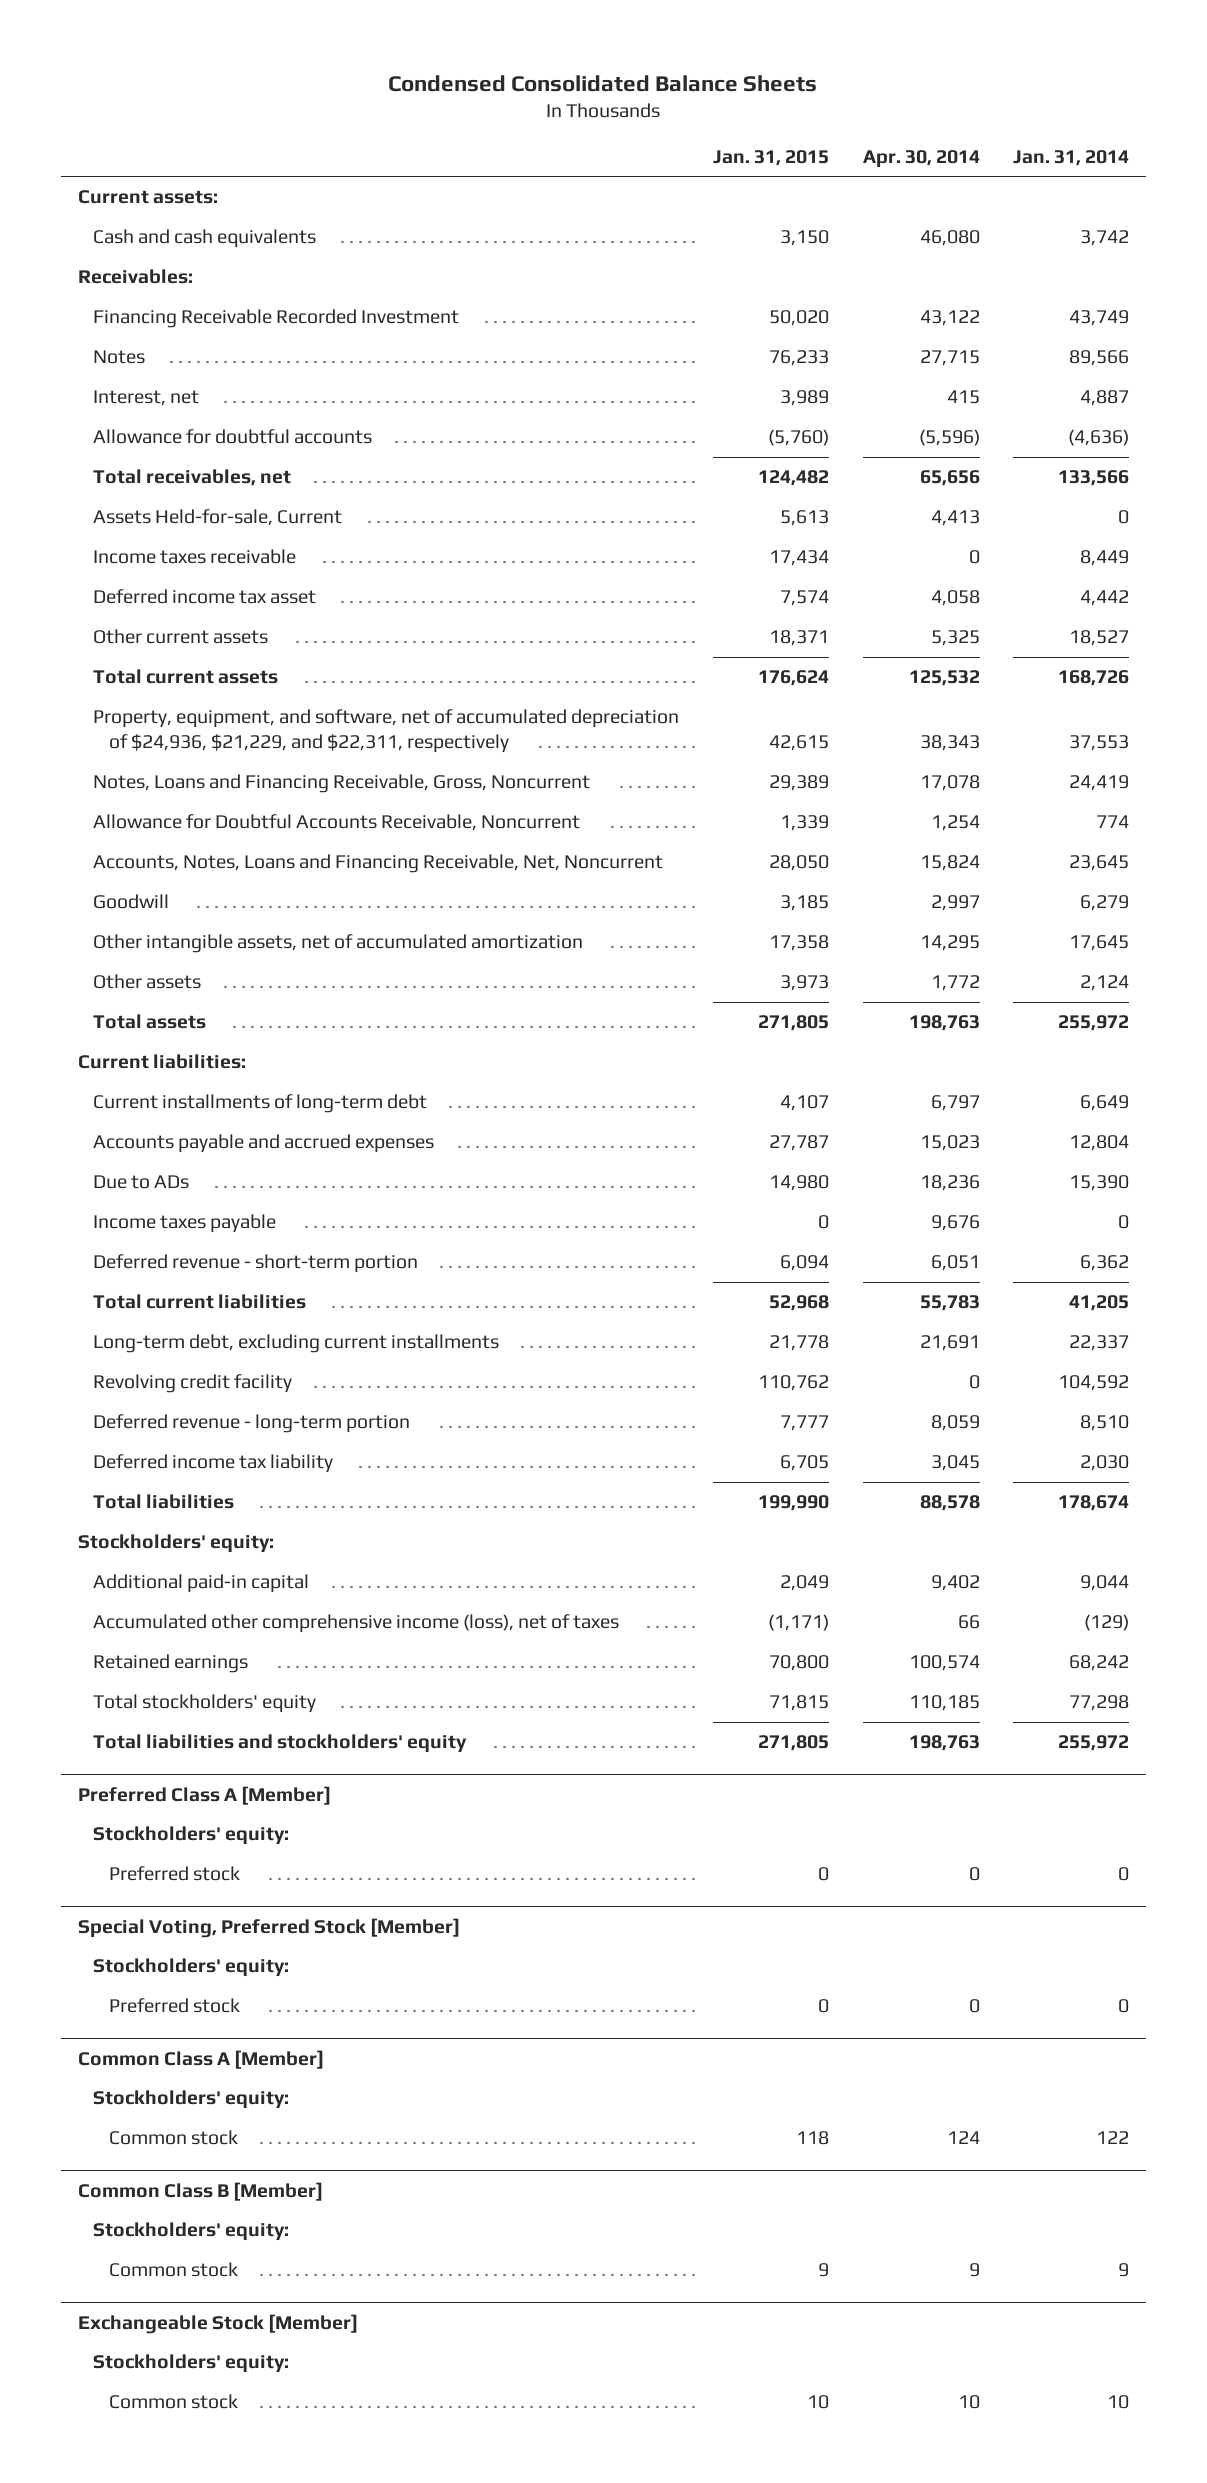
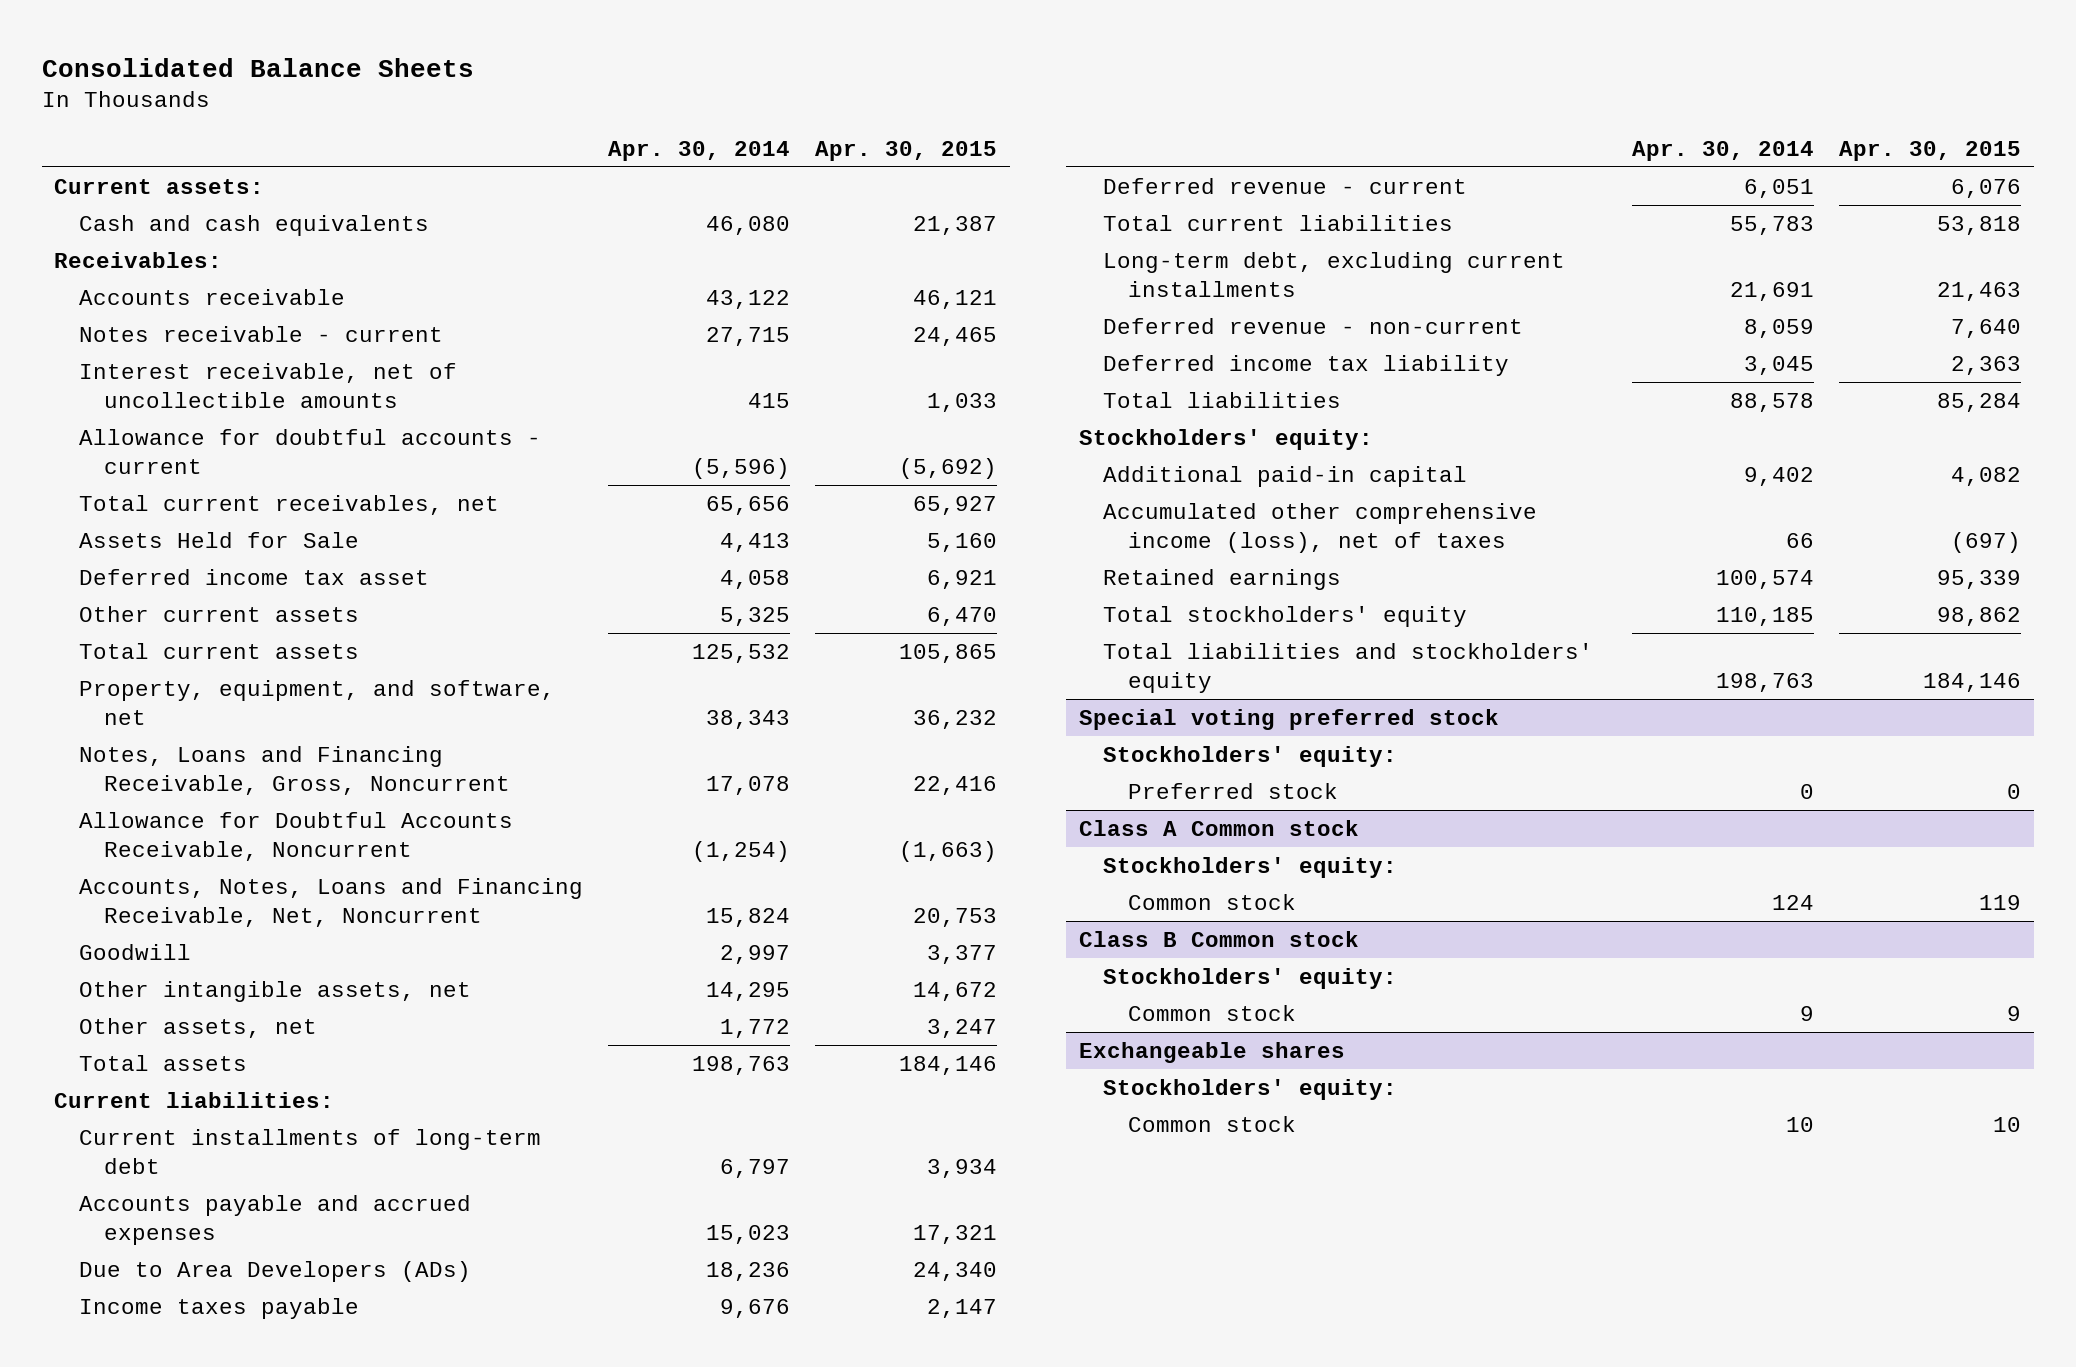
- Condensed Consolidated Balance Sheets
+ Consolidated Balance Sheets
- | Jan. 31, 2015 | Apr. 30, 2014 | Jan. 31, 2014
+ | Apr. 30, 2014 | Apr. 30, 2015
- Financing Receivable Recorded Investment | 50,020 | 43,122 | 43,749
- Notes | 76,233 | 27,715 | 89,566
- Interest, net | 3,989 | 415 | 4,887
- Allowance for doubtful accounts | (5,760) | (5,596) | (4,636)
- Total receivables, net | 124,482 | 65,656 | 133,566
- Assets Held-for-sale, Current | 5,613 | 4,413 | 0
- Income taxes receivable | 17,434 | 0 | 8,449
+ Accounts receivable | 43,122 | 46,121
+ Notes receivable - current | 27,715 | 24,465
+ Interest receivable, net of uncollectible amounts | 415 | 1,033
+ Allowance for doubtful accounts - current | (5,596) | (5,692)
+ Total current receivables, net | 65,656 | 65,927
+ Assets Held for Sale | 4,413 | 5,160
- Property, equipment, and software, net of accumulated depreciation of $24,936, $21,229, and $22,311, respectively | 42,615 | 38,343 | 37,553
+ Property, equipment, and software, net | 38,343 | 36,232
- Allowance for Doubtful Accounts Receivable, Noncurrent | 1,339 | 1,254 | 774
+ Allowance for Doubtful Accounts Receivable, Noncurrent | (1,254) | (1,663)
- Other intangible assets, net of accumulated amortization | 17,358 | 14,295 | 17,645
- Other assets | 3,973 | 1,772 | 2,124
+ Other intangible assets, net | 14,295 | 14,672
+ Other assets, net | 1,772 | 3,247
- Due to ADs | 14,980 | 18,236 | 15,390
+ Due to Area Developers (ADs) | 18,236 | 24,340
- Deferred revenue - short-term portion | 6,094 | 6,051 | 6,362
+ Deferred revenue - current | 6,051 | 6,076
- Revolving credit facility | 110,762 | 0 | 104,592
- Deferred revenue - long-term portion | 7,777 | 8,059 | 8,510
+ Deferred revenue - non-current | 8,059 | 7,640
- Preferred Class A [Member]
- Stockholders' equity:
- Preferred stock | 0 | 0 | 0
- Special Voting, Preferred Stock [Member]
+ Special voting preferred stock
- Common Class A [Member]
+ Class A Common stock
- Common Class B [Member]
+ Class B Common stock
- Exchangeable Stock [Member]
+ Exchangeable shares

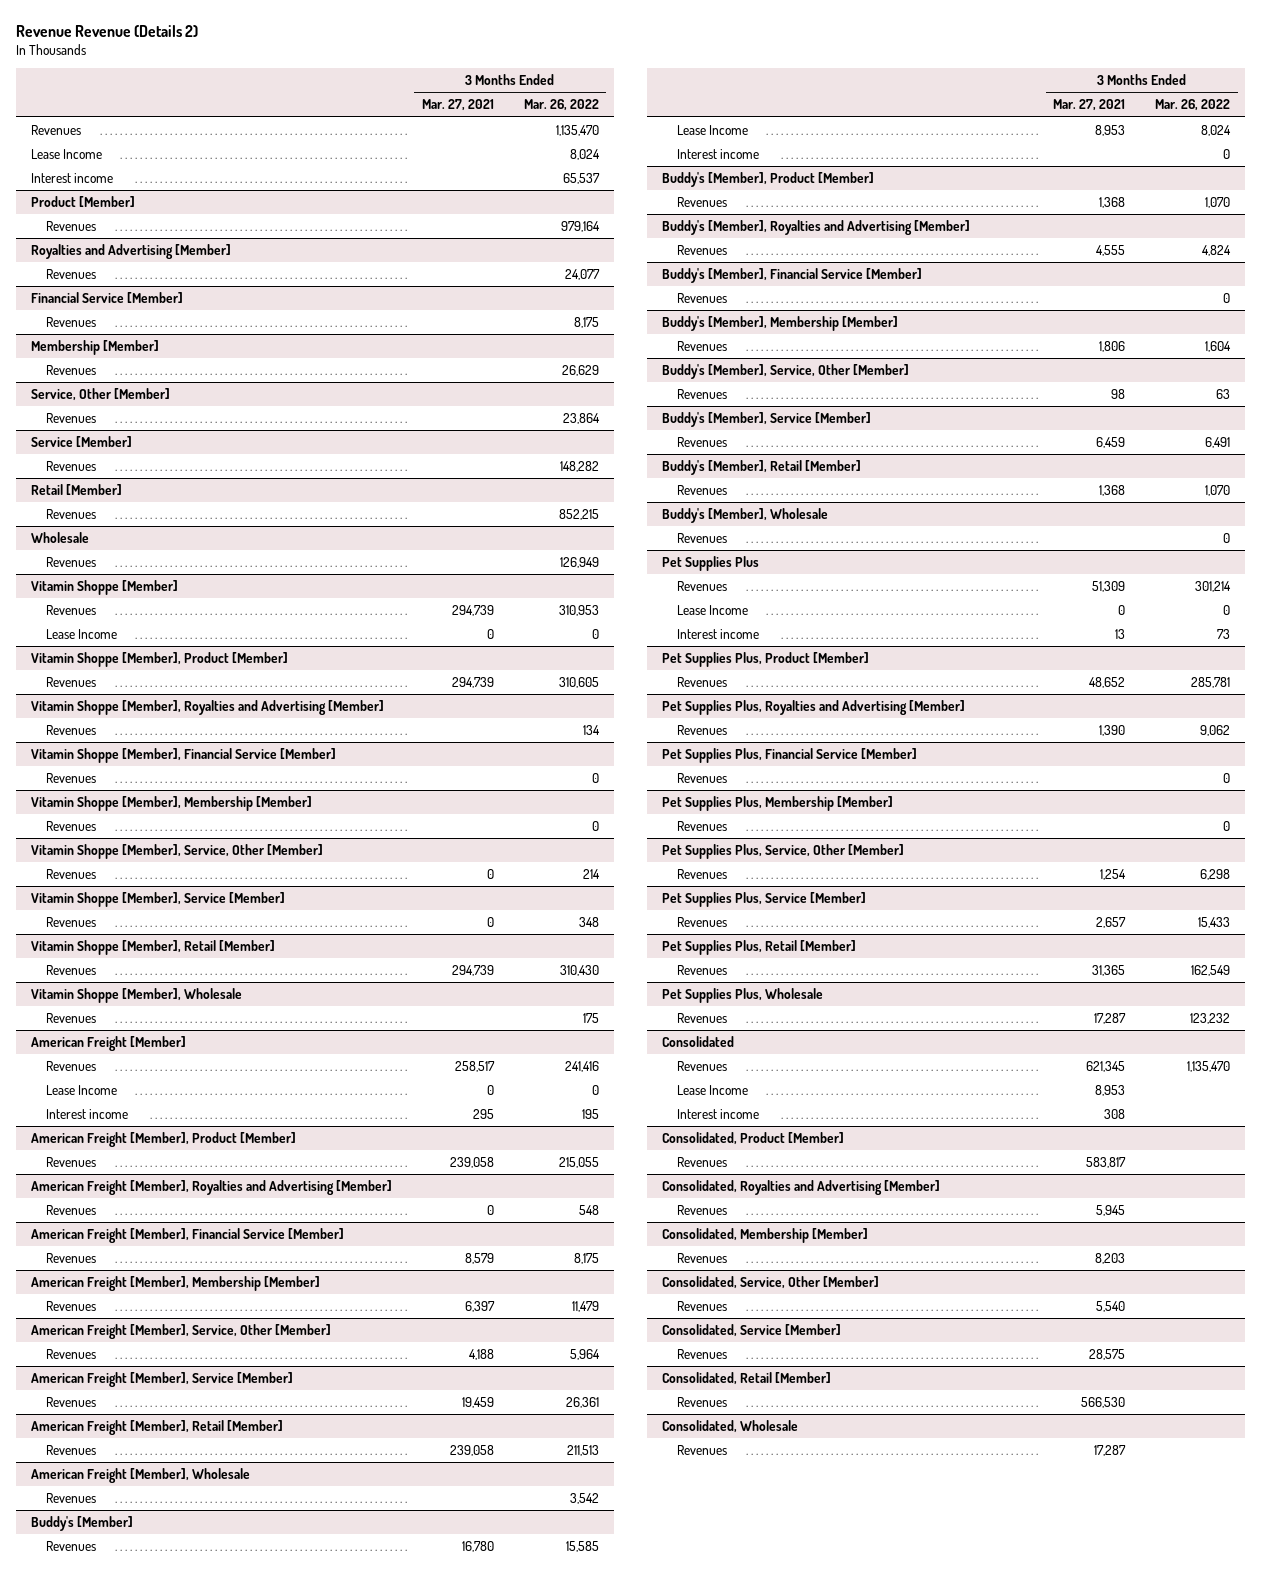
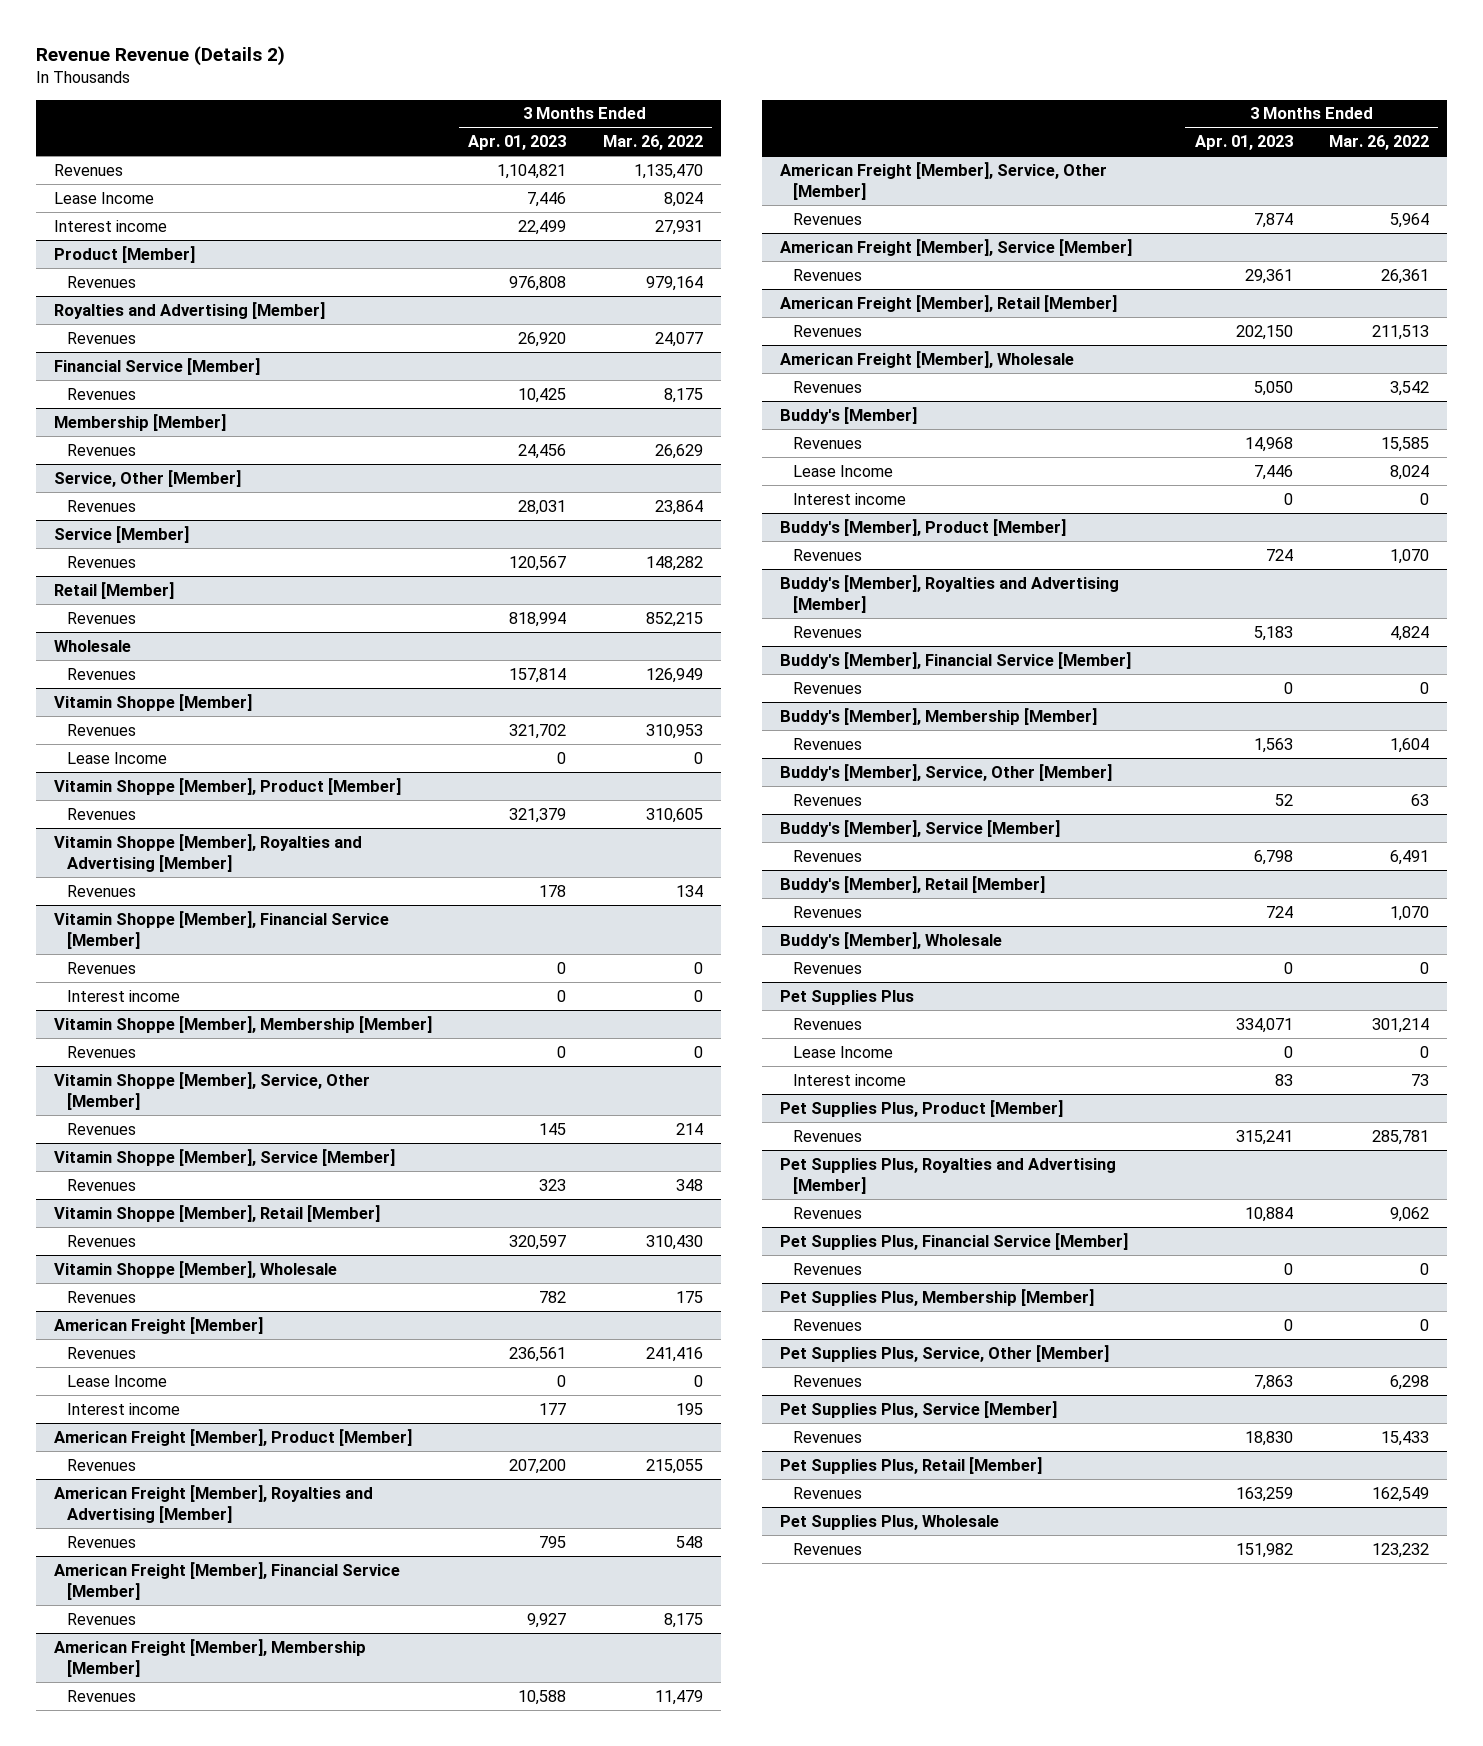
- | 3 Months Ended Mar. 27, 2021 | 3 Months Ended Mar. 26, 2022
+ | 3 Months Ended Apr. 01, 2023 | 3 Months Ended Mar. 26, 2022
- Interest income | | 65,537
+ Interest income | 22,499 | 27,931
@ Vitamin Shoppe [Member], Financial Service [Member]
+ Interest income | 0 | 0
- Consolidated
- Revenues | 621,345 | 1,135,470
- Lease Income | 8,953 |
- Interest income | 308 |
- Consolidated, Product [Member]
- Revenues | 583,817 |
- Consolidated, Royalties and Advertising [Member]
- Revenues | 5,945 |
- Consolidated, Membership [Member]
- Revenues | 8,203 |
- Consolidated, Service, Other [Member]
- Revenues | 5,540 |
- Consolidated, Service [Member]
- Revenues | 28,575 |
- Consolidated, Retail [Member]
- Revenues | 566,530 |
- Consolidated, Wholesale
- Revenues | 17,287 |

